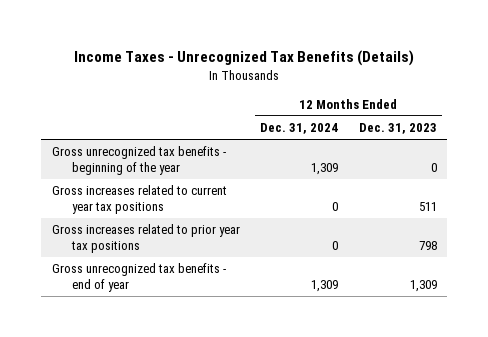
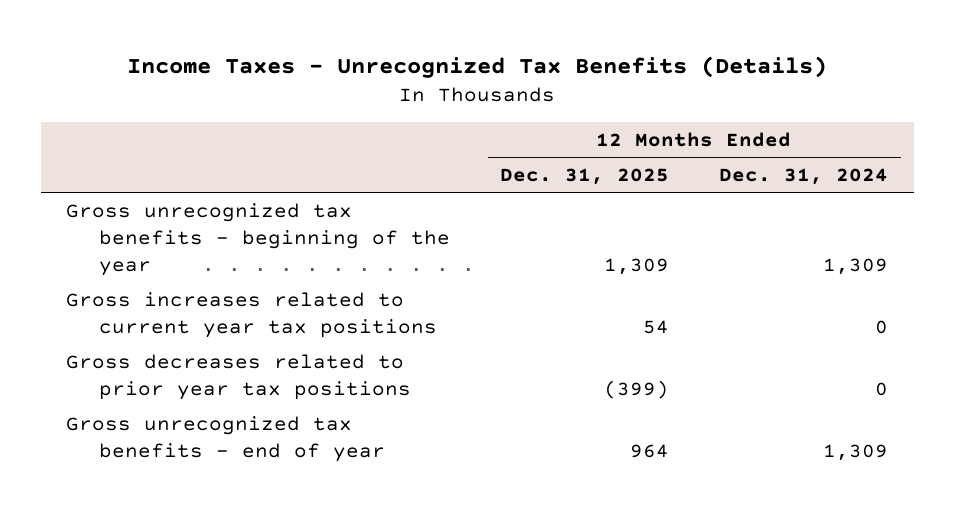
- | 12 Months Ended Dec. 31, 2024 | 12 Months Ended Dec. 31, 2023
+ | 12 Months Ended Dec. 31, 2025 | 12 Months Ended Dec. 31, 2024
- Gross increases related to prior year tax positions | 0 | 798
+ Gross decreases related to prior year tax positions | (399) | 0

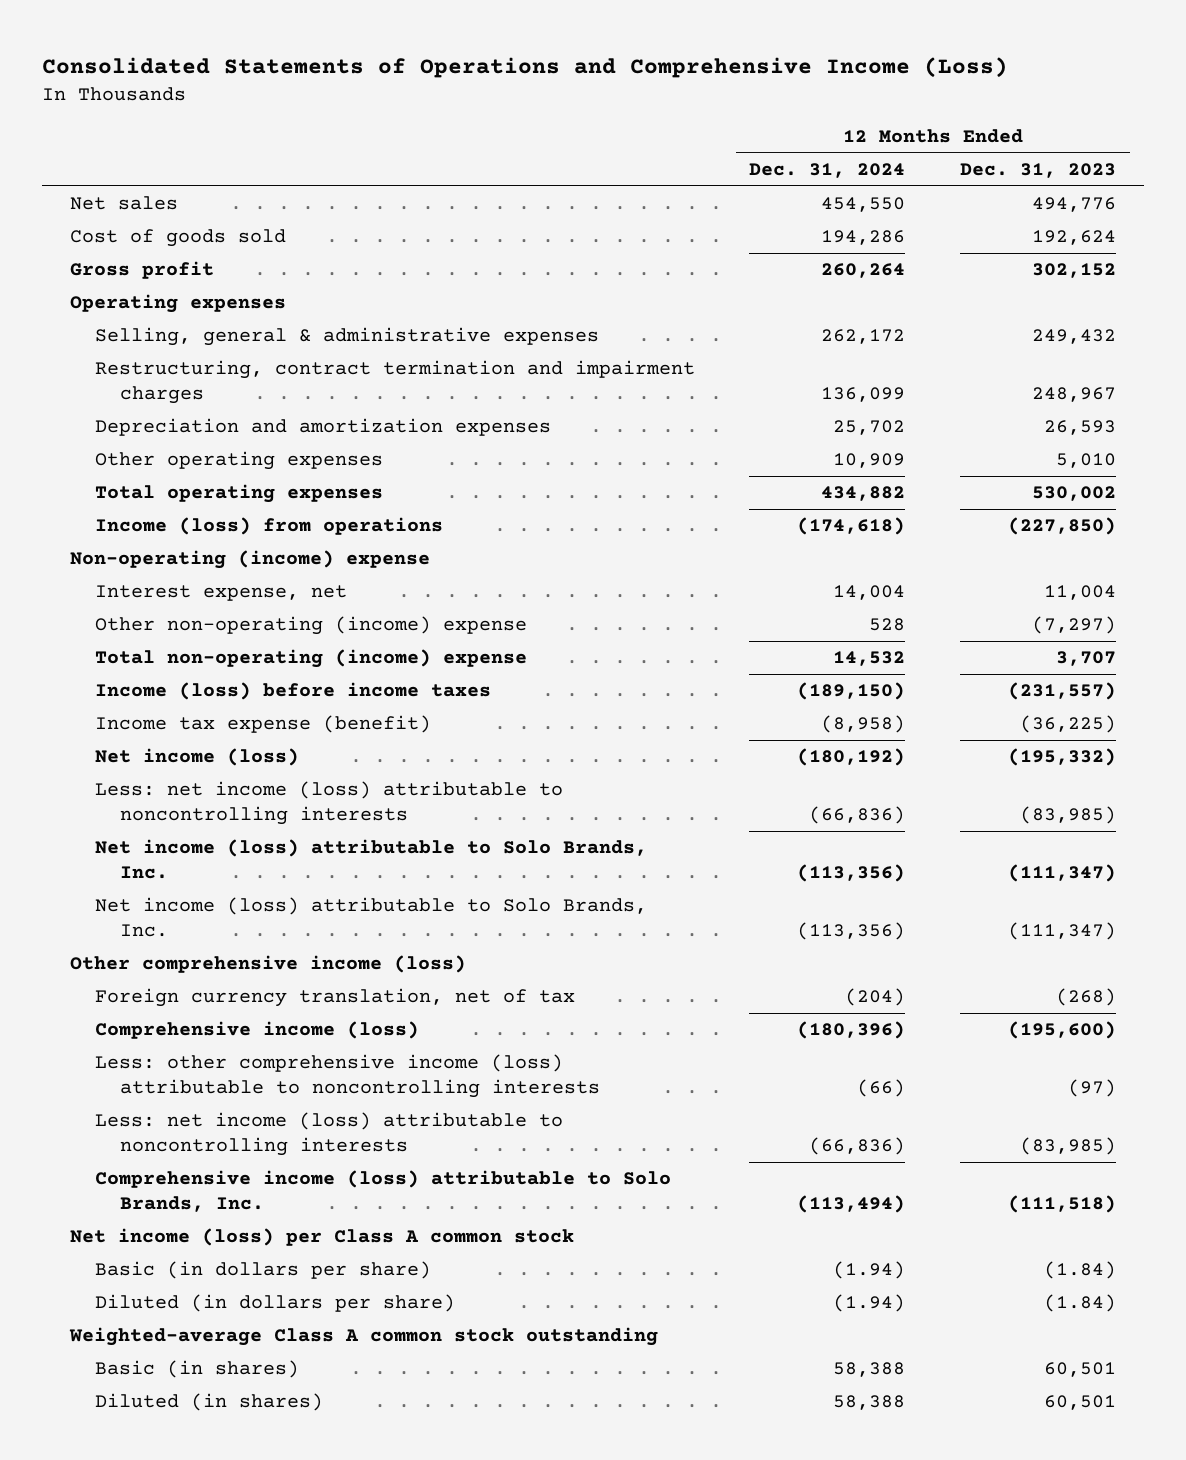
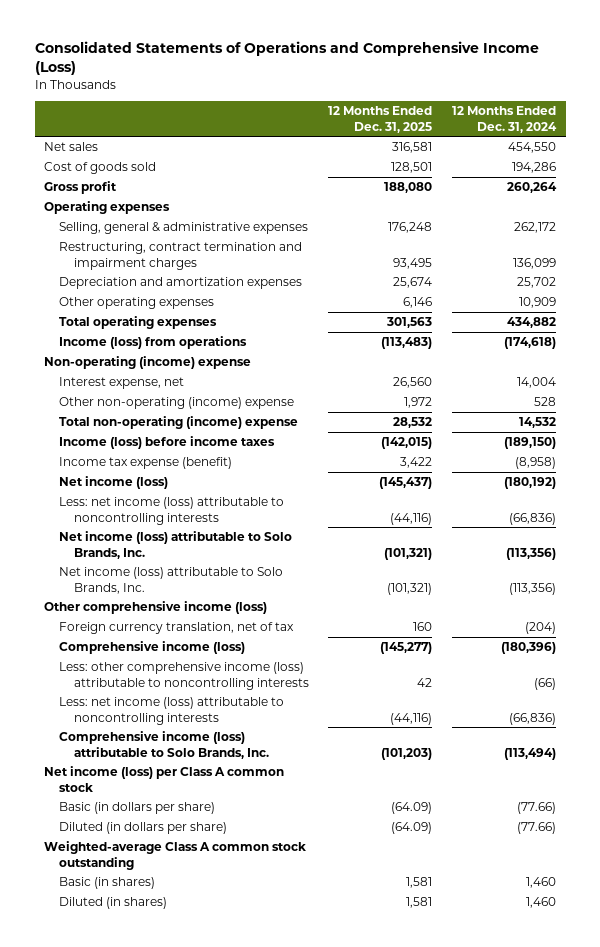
- | 12 Months Ended Dec. 31, 2024 | 12 Months Ended Dec. 31, 2023
+ | 12 Months Ended Dec. 31, 2025 | 12 Months Ended Dec. 31, 2024
- Basic (in dollars per share) | (1.94) | (1.84)
- Diluted (in dollars per share) | (1.94) | (1.84)
+ Basic (in dollars per share) | (64.09) | (77.66)
+ Diluted (in dollars per share) | (64.09) | (77.66)
- Basic (in shares) | 58,388 | 60,501
- Diluted (in shares) | 58,388 | 60,501
+ Basic (in shares) | 1,581 | 1,460
+ Diluted (in shares) | 1,581 | 1,460

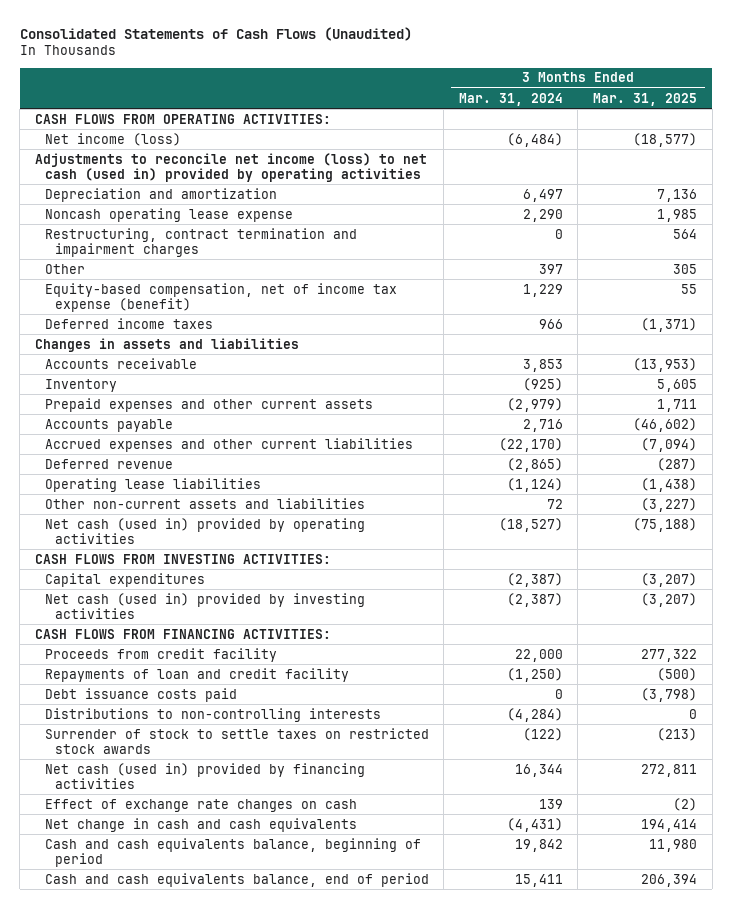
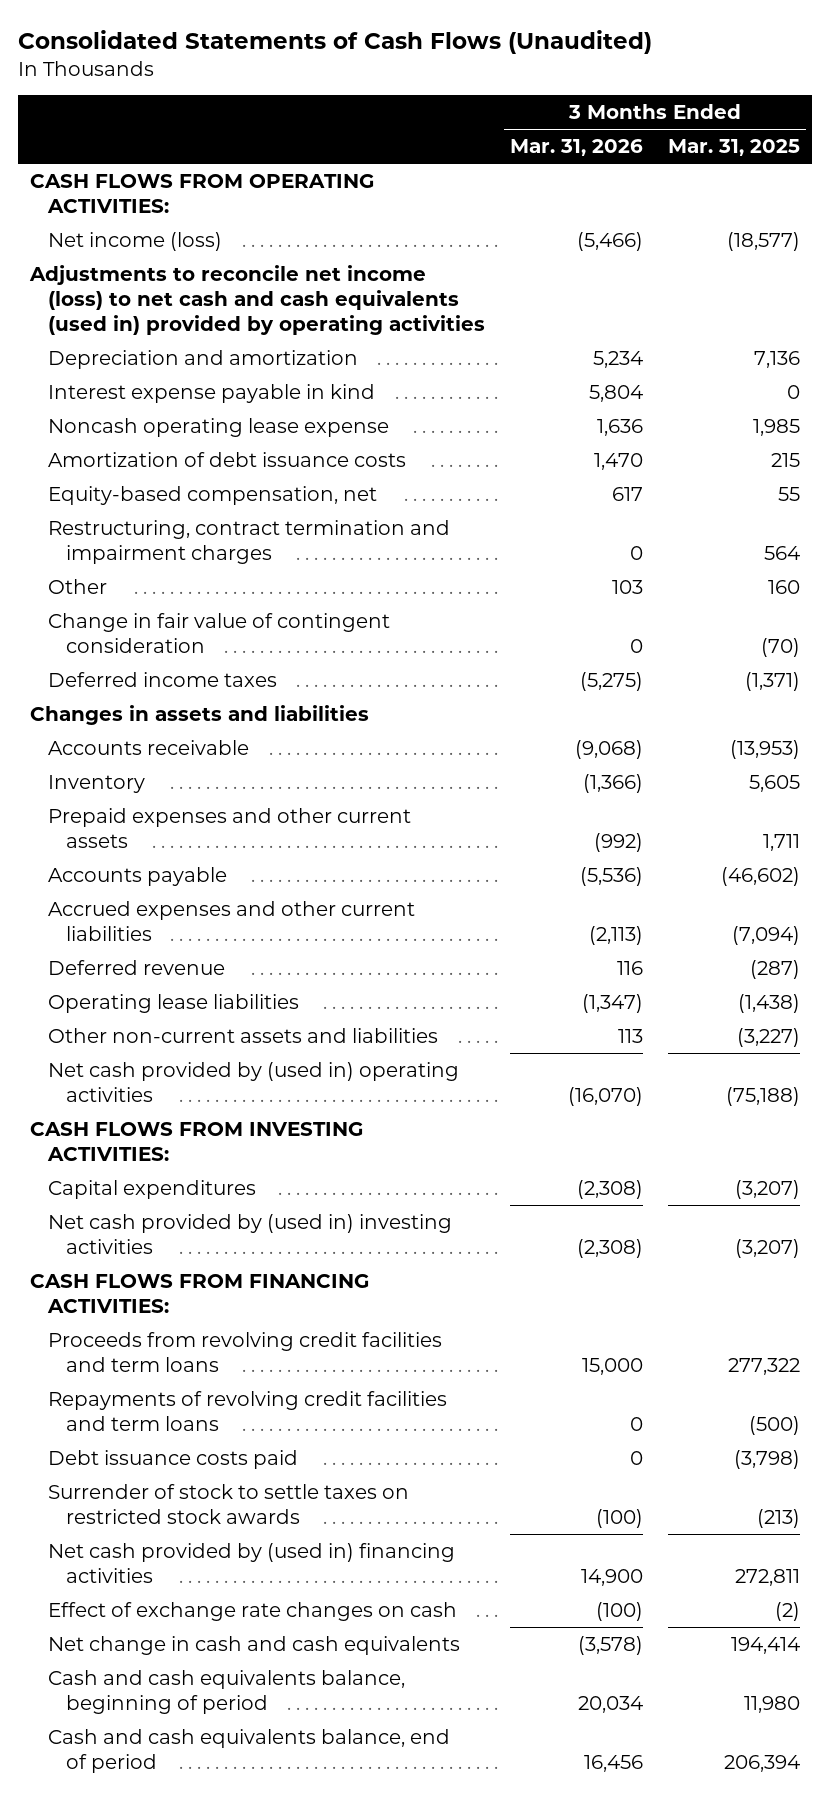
- | 3 Months Ended Mar. 31, 2024 | 3 Months Ended Mar. 31, 2025
+ | 3 Months Ended Mar. 31, 2026 | 3 Months Ended Mar. 31, 2025
- Adjustments to reconcile net income (loss) to net cash (used in) provided by operating activities
+ Adjustments to reconcile net income (loss) to net cash and cash equivalents (used in) provided by operating activities
+ Interest expense payable in kind | 5,804 | 0
+ Amortization of debt issuance costs | 1,470 | 215
+ Equity-based compensation, net | 617 | 55
- Other | 397 | 305
- Equity-based compensation, net of income tax expense (benefit) | 1,229 | 55
+ Other | 103 | 160
+ Change in fair value of contingent consideration | 0 | (70)
- Net cash (used in) provided by operating activities | (18,527) | (75,188)
+ Net cash provided by (used in) operating activities | (16,070) | (75,188)
- Net cash (used in) provided by investing activities | (2,387) | (3,207)
+ Net cash provided by (used in) investing activities | (2,308) | (3,207)
- Proceeds from credit facility | 22,000 | 277,322
- Repayments of loan and credit facility | (1,250) | (500)
+ Proceeds from revolving credit facilities and term loans | 15,000 | 277,322
+ Repayments of revolving credit facilities and term loans | 0 | (500)
- Distributions to non-controlling interests | (4,284) | 0
- Net cash (used in) provided by financing activities | 16,344 | 272,811
+ Net cash provided by (used in) financing activities | 14,900 | 272,811

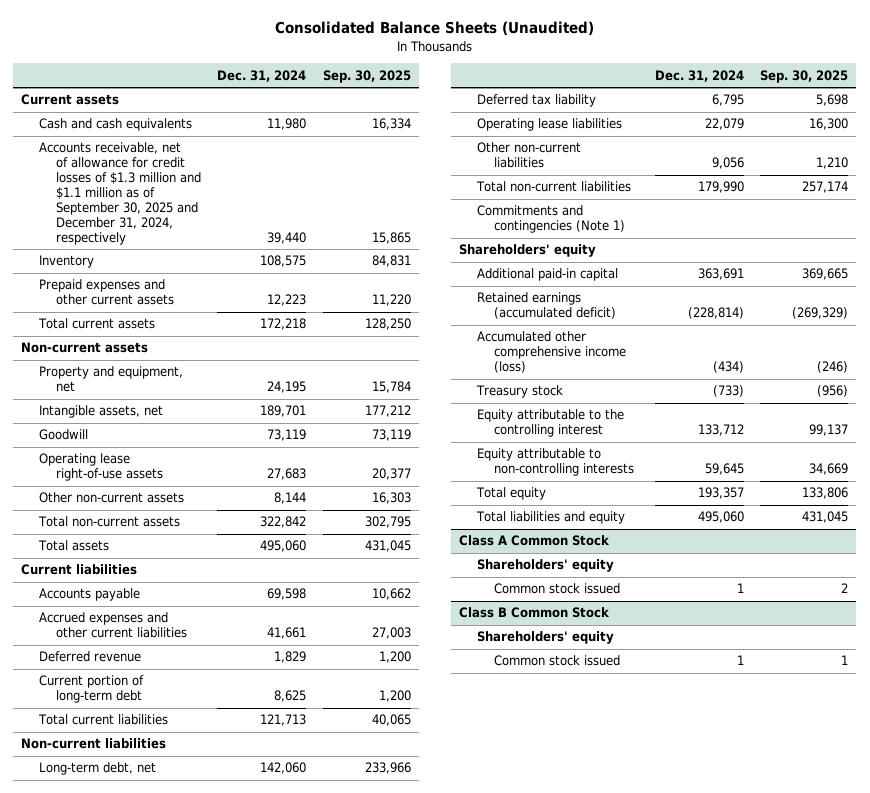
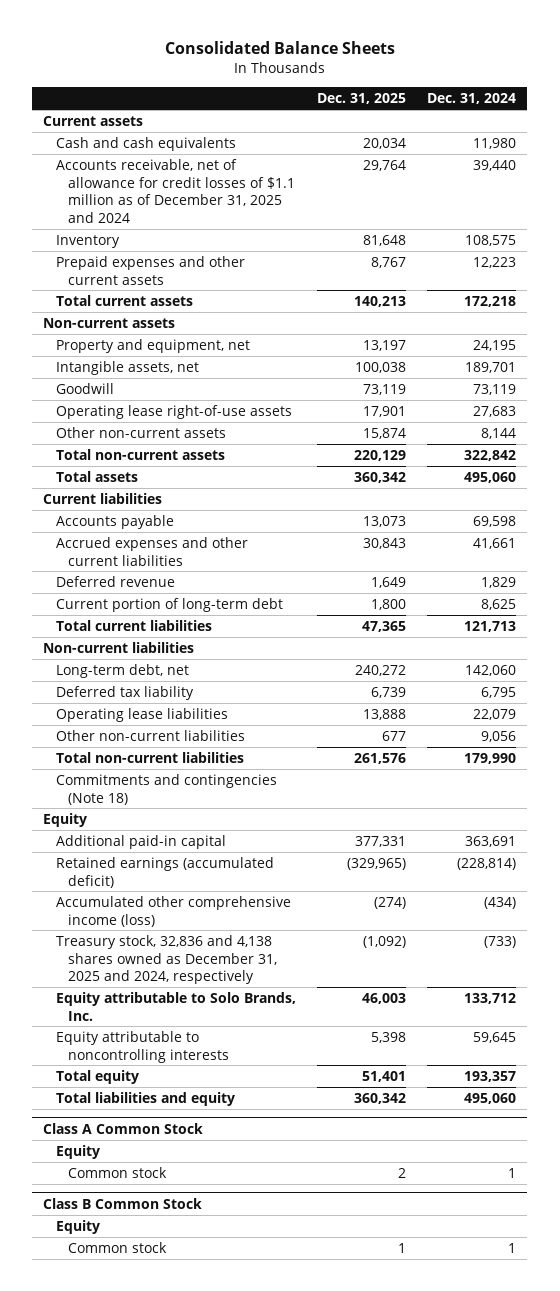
- Consolidated Balance Sheets (Unaudited)
+ Consolidated Balance Sheets
- | Dec. 31, 2024 | Sep. 30, 2025
+ | Dec. 31, 2025 | Dec. 31, 2024
- Accounts receivable, net of allowance for credit losses of $1.3 million and $1.1 million as of September 30, 2025 and December 31, 2024, respectively | 39,440 | 15,865
+ Accounts receivable, net of allowance for credit losses of $1.1 million as of December 31, 2025 and 2024 | 29,764 | 39,440
- Commitments and contingencies (Note 1)
- Shareholders' equity
+ Commitments and contingencies (Note 18)
+ Equity
- Treasury stock | (733) | (956)
- Equity attributable to the controlling interest | 133,712 | 99,137
- Equity attributable to non-controlling interests | 59,645 | 34,669
+ Treasury stock, 32,836 and 4,138 shares owned as December 31, 2025 and 2024, respectively | (1,092) | (733)
+ Equity attributable to Solo Brands, Inc. | 46,003 | 133,712
+ Equity attributable to noncontrolling interests | 5,398 | 59,645
@ Class A Common Stock
- Shareholders' equity
- Common stock issued | 1 | 2
+ Equity
+ Common stock | 2 | 1
@ Class B Common Stock
- Shareholders' equity
- Common stock issued | 1 | 1
+ Equity
+ Common stock | 1 | 1

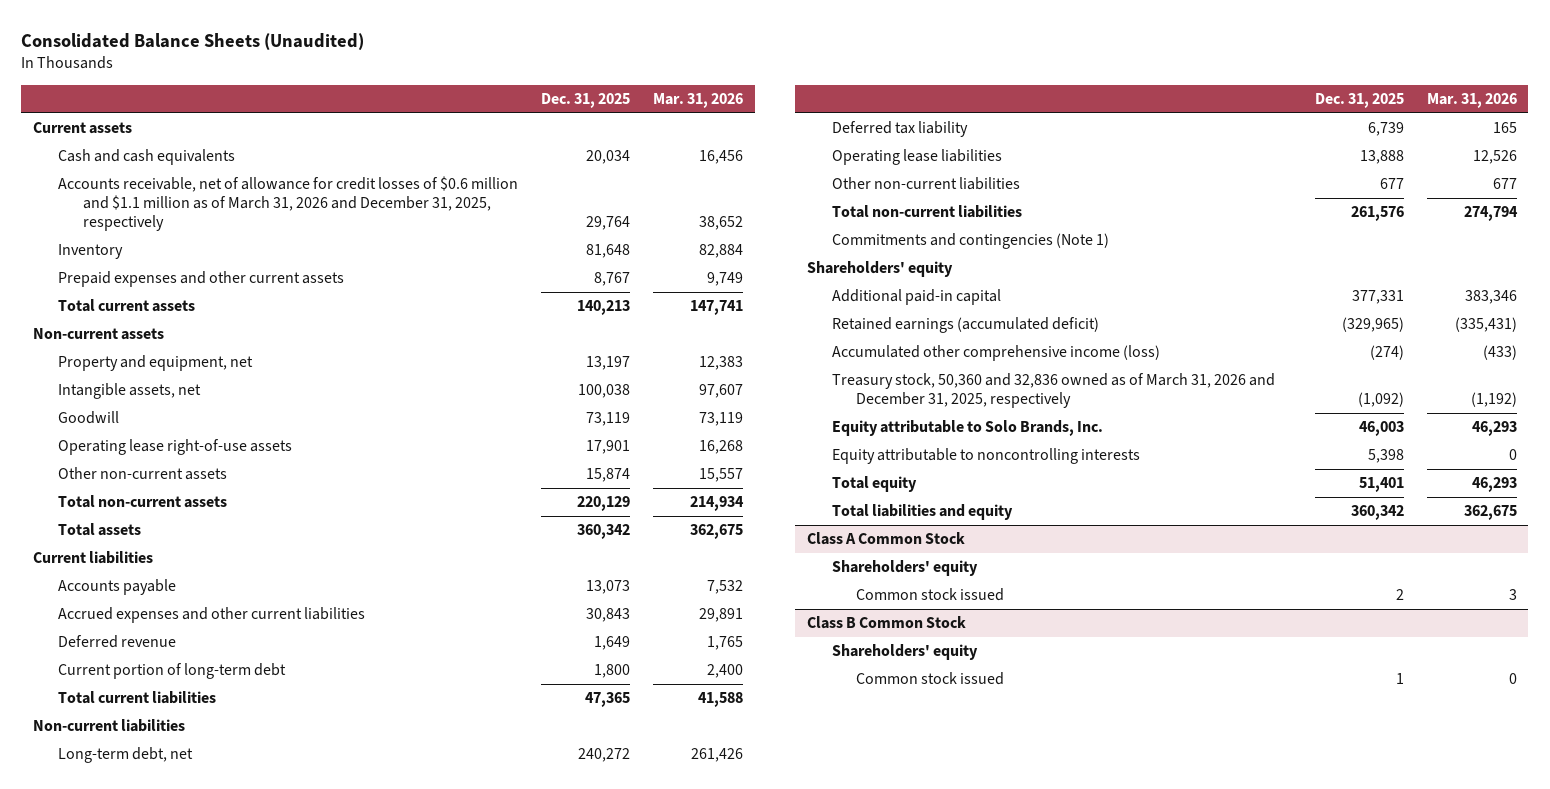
- Consolidated Balance Sheets
+ Consolidated Balance Sheets (Unaudited)
- | Dec. 31, 2025 | Dec. 31, 2024
+ | Dec. 31, 2025 | Mar. 31, 2026
- Accounts receivable, net of allowance for credit losses of $1.1 million as of December 31, 2025 and 2024 | 29,764 | 39,440
+ Accounts receivable, net of allowance for credit losses of $0.6 million and $1.1 million as of March 31, 2026 and December 31, 2025, respectively | 29,764 | 38,652
- Commitments and contingencies (Note 18)
- Equity
+ Commitments and contingencies (Note 1)
+ Shareholders' equity
- Treasury stock, 32,836 and 4,138 shares owned as December 31, 2025 and 2024, respectively | (1,092) | (733)
+ Treasury stock, 50,360 and 32,836 owned as of March 31, 2026 and December 31, 2025, respectively | (1,092) | (1,192)
@ Class A Common Stock
- Equity
- Common stock | 2 | 1
+ Shareholders' equity
+ Common stock issued | 2 | 3
@ Class B Common Stock
- Equity
- Common stock | 1 | 1
+ Shareholders' equity
+ Common stock issued | 1 | 0

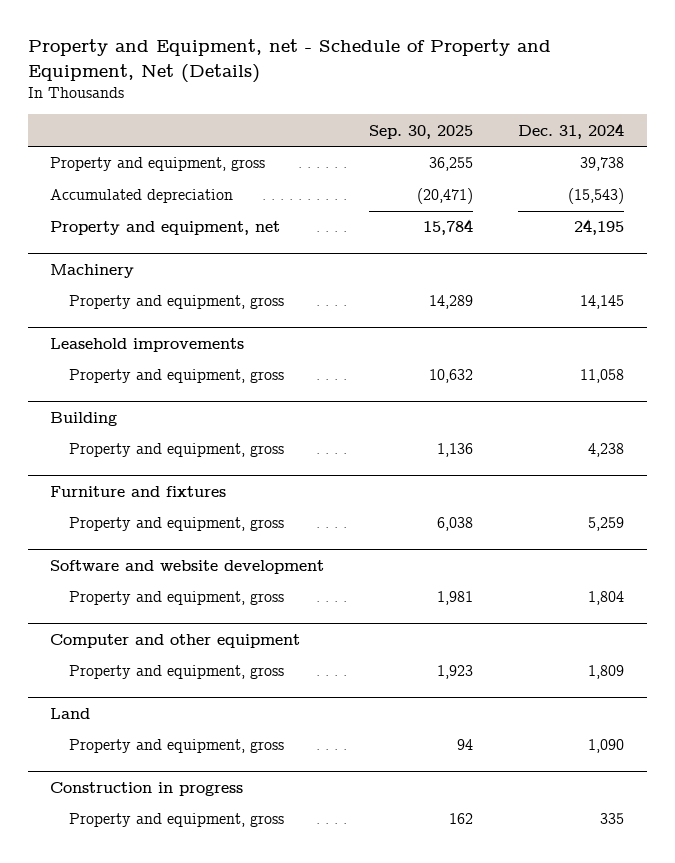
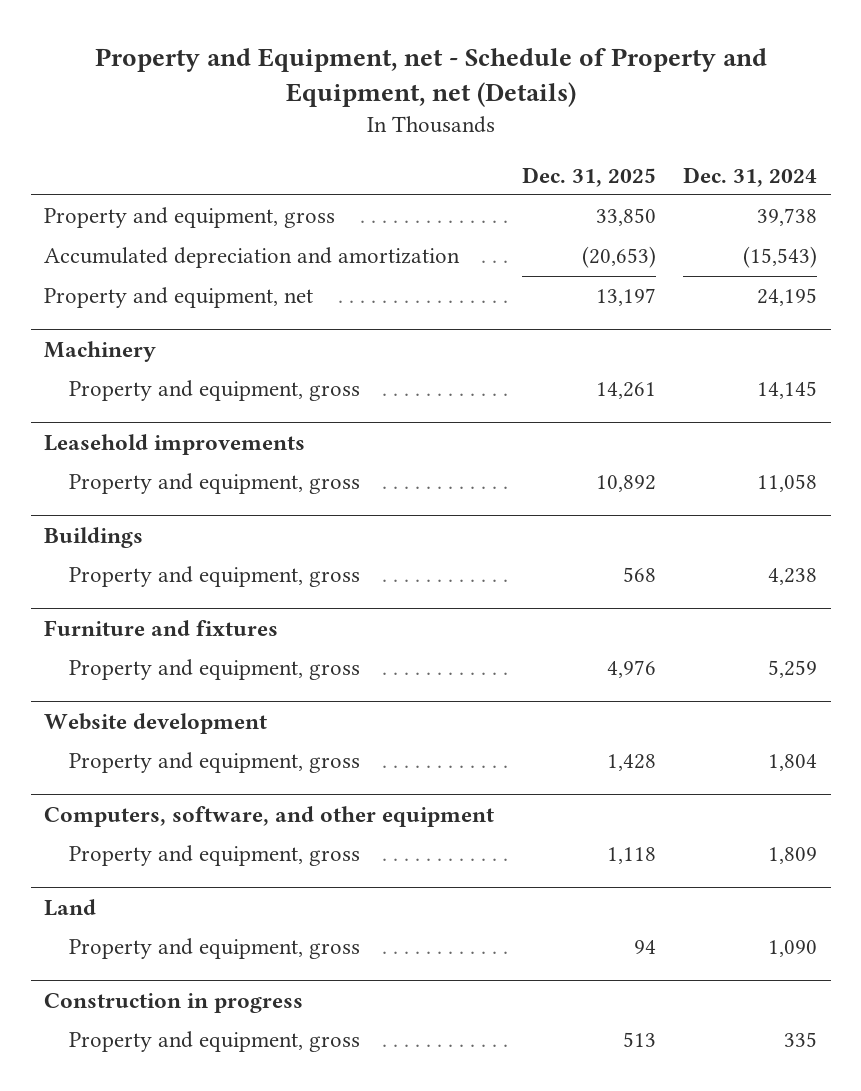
- Property and Equipment, net - Schedule of Property and Equipment, Net (Details)
+ Property and Equipment, net - Schedule of Property and Equipment, net (Details)
- | Sep. 30, 2025 | Dec. 31, 2024
+ | Dec. 31, 2025 | Dec. 31, 2024
- Accumulated depreciation | (20,471) | (15,543)
+ Accumulated depreciation and amortization | (20,653) | (15,543)
- Building
+ Buildings
- Software and website development
+ Website development
- Computer and other equipment
+ Computers, software, and other equipment

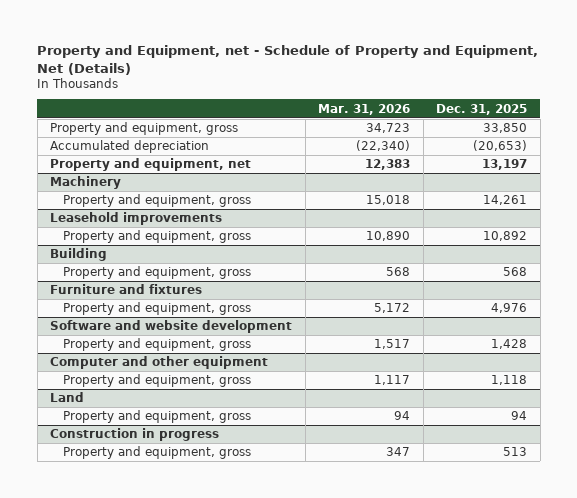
- Property and Equipment, net - Schedule of Property and Equipment, net (Details)
+ Property and Equipment, net - Schedule of Property and Equipment, Net (Details)
- | Dec. 31, 2025 | Dec. 31, 2024
+ | Mar. 31, 2026 | Dec. 31, 2025
- Accumulated depreciation and amortization | (20,653) | (15,543)
+ Accumulated depreciation | (22,340) | (20,653)
- Buildings
+ Building
- Website development
+ Software and website development
- Computers, software, and other equipment
+ Computer and other equipment

